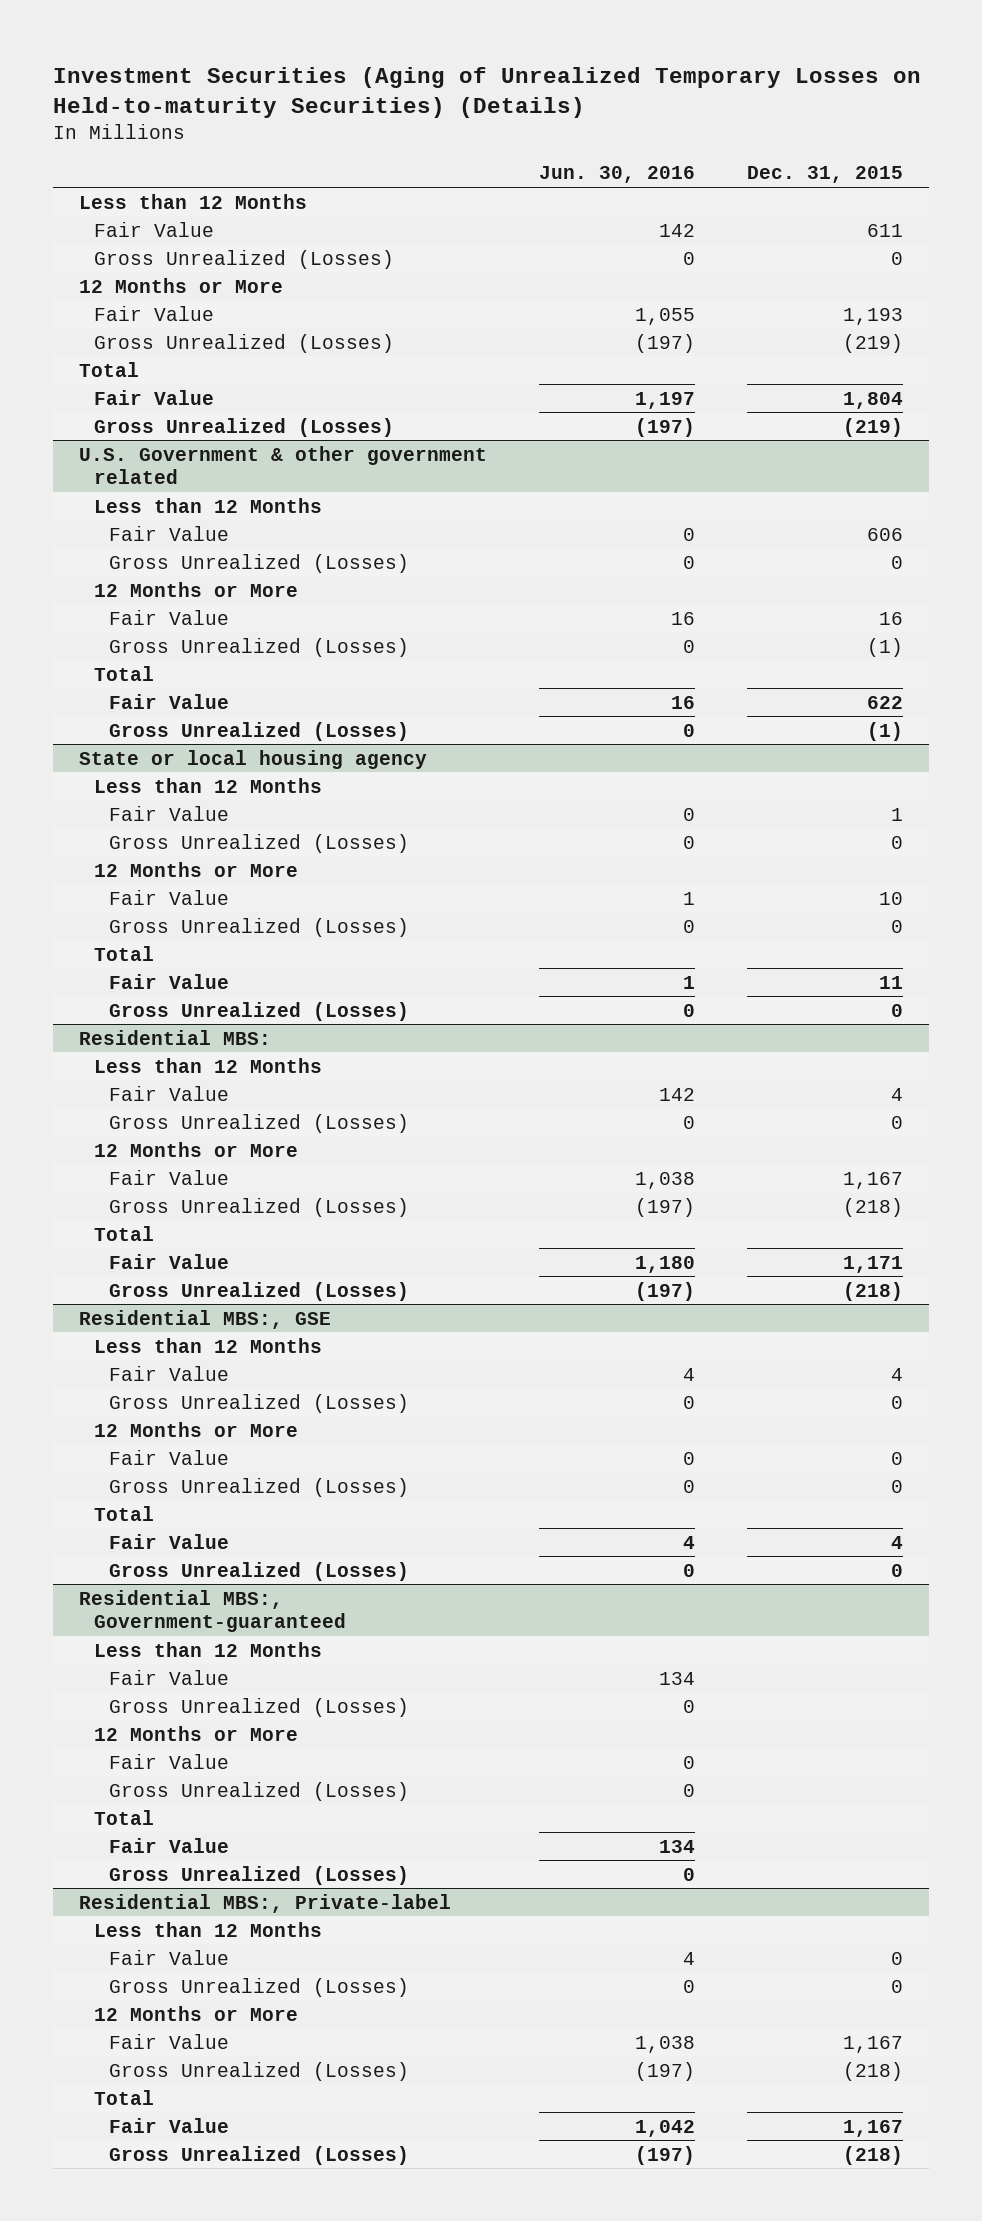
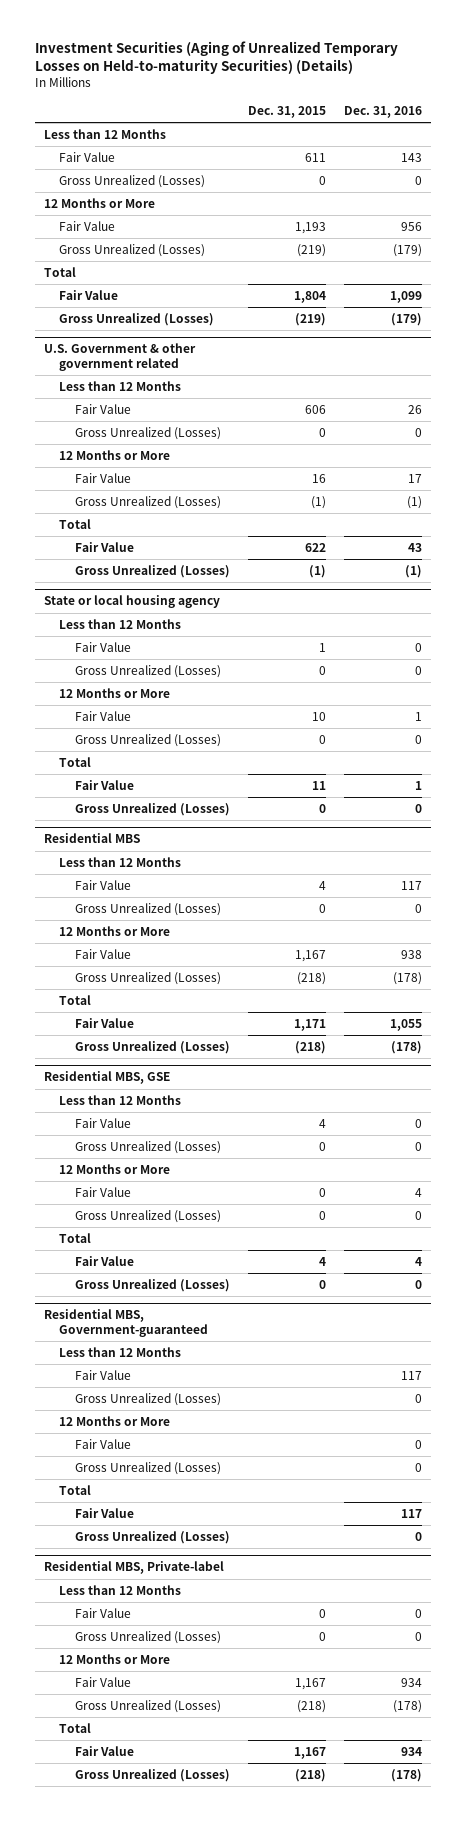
- | Jun. 30, 2016 | Dec. 31, 2015
+ | Dec. 31, 2015 | Dec. 31, 2016
- Residential MBS:
+ Residential MBS
- Residential MBS:, GSE
+ Residential MBS, GSE
- Residential MBS:, Government-guaranteed
+ Residential MBS, Government-guaranteed
- Residential MBS:, Private-label
+ Residential MBS, Private-label

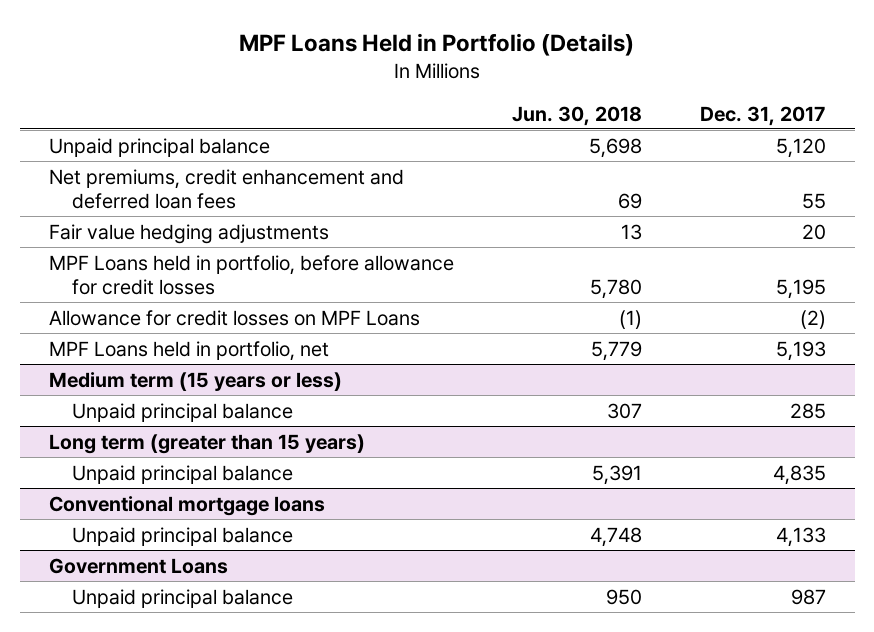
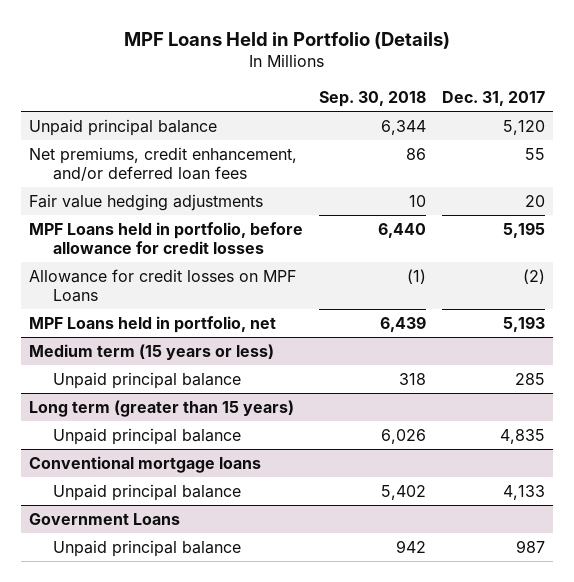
- | Jun. 30, 2018 | Dec. 31, 2017
+ | Sep. 30, 2018 | Dec. 31, 2017
- Net premiums, credit enhancement and deferred loan fees | 69 | 55
+ Net premiums, credit enhancement, and/or deferred loan fees | 86 | 55

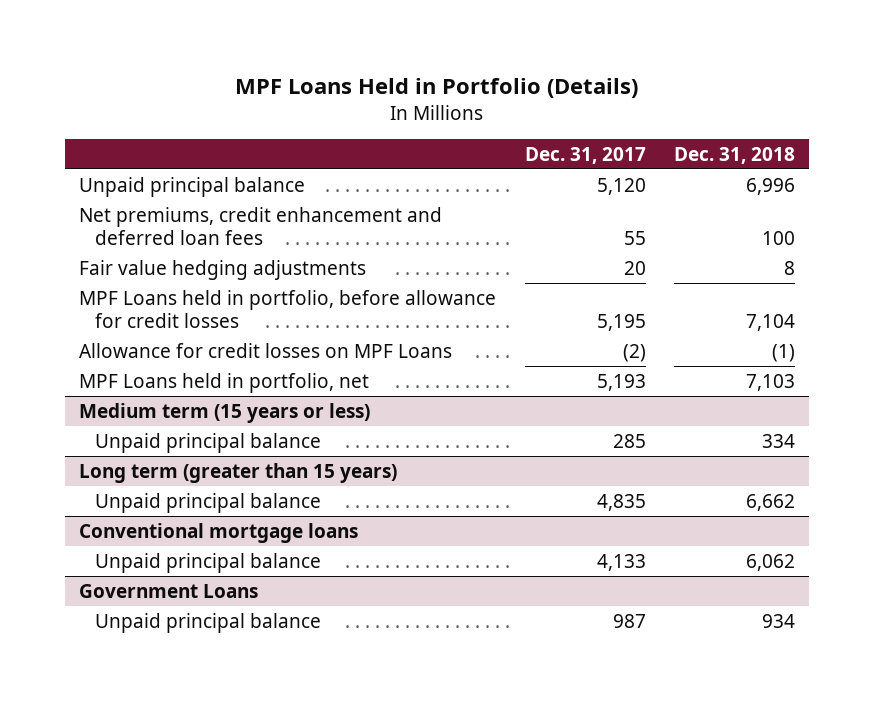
- | Sep. 30, 2018 | Dec. 31, 2017
+ | Dec. 31, 2017 | Dec. 31, 2018
- Net premiums, credit enhancement, and/or deferred loan fees | 86 | 55
+ Net premiums, credit enhancement and deferred loan fees | 55 | 100

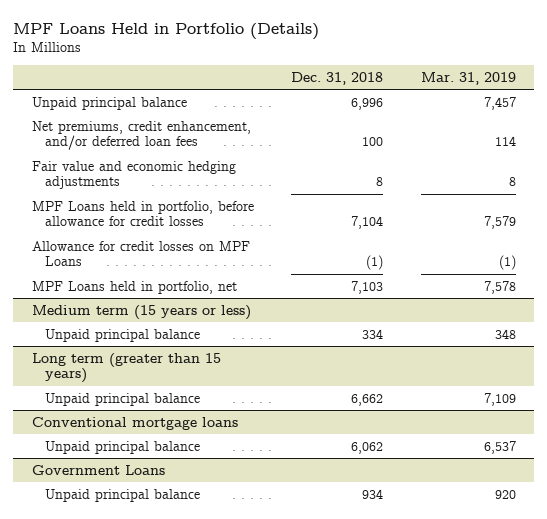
- | Dec. 31, 2017 | Dec. 31, 2018
+ | Dec. 31, 2018 | Mar. 31, 2019
- Net premiums, credit enhancement and deferred loan fees | 55 | 100
- Fair value hedging adjustments | 20 | 8
+ Net premiums, credit enhancement, and/or deferred loan fees | 100 | 114
+ Fair value and economic hedging adjustments | 8 | 8

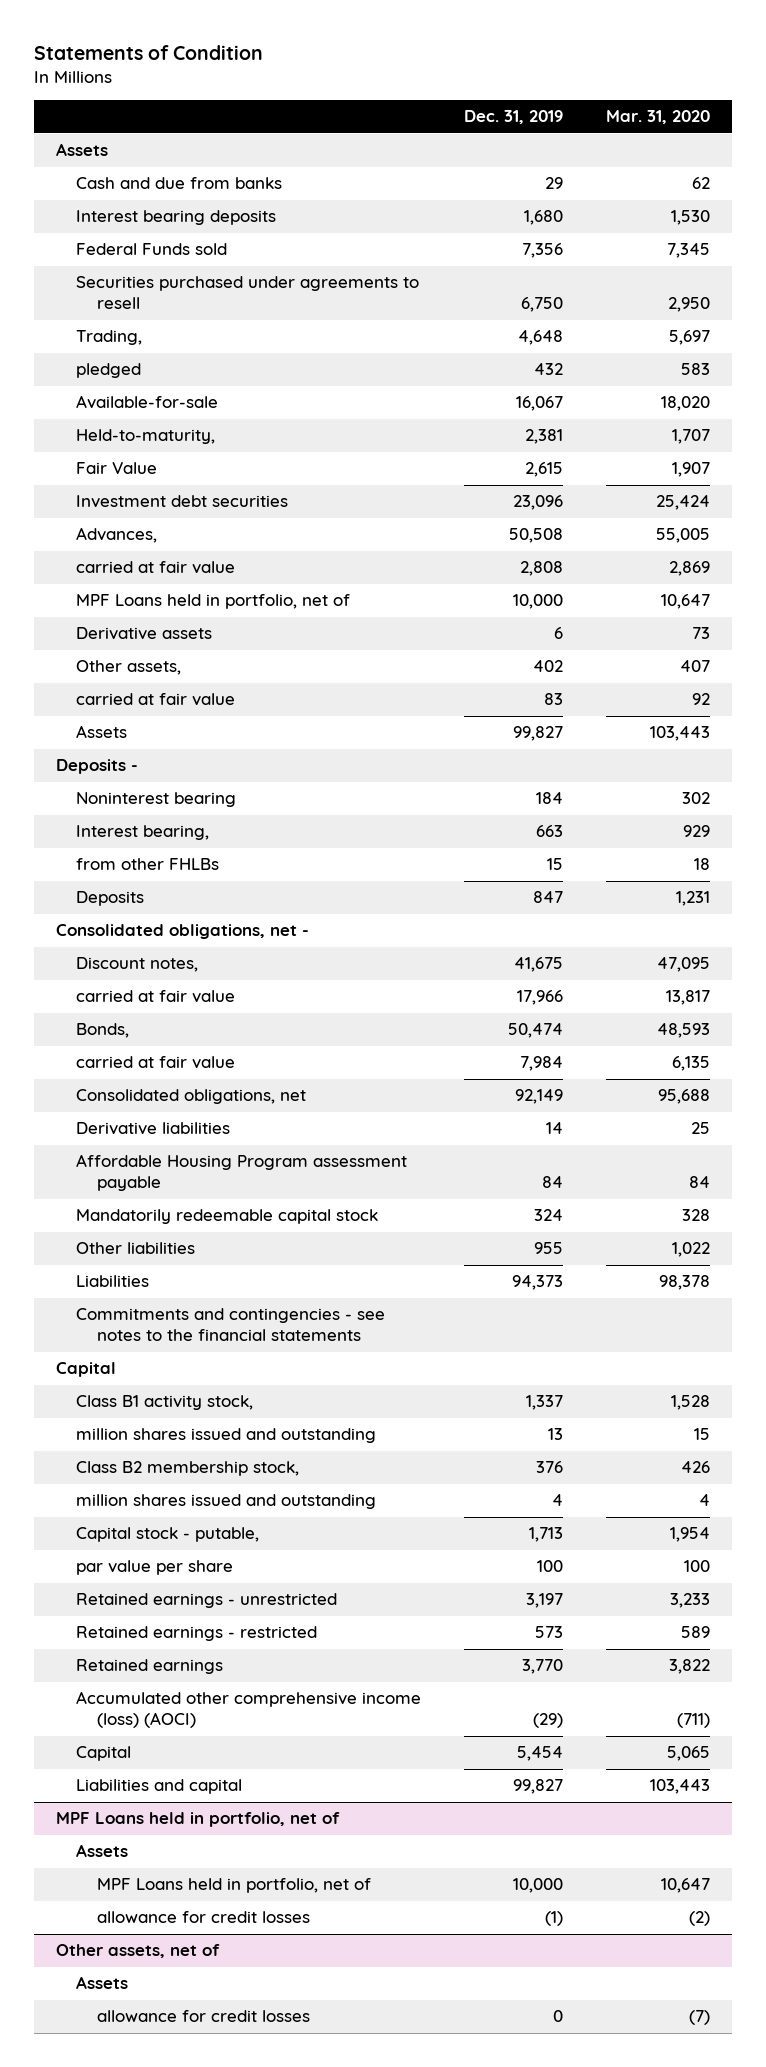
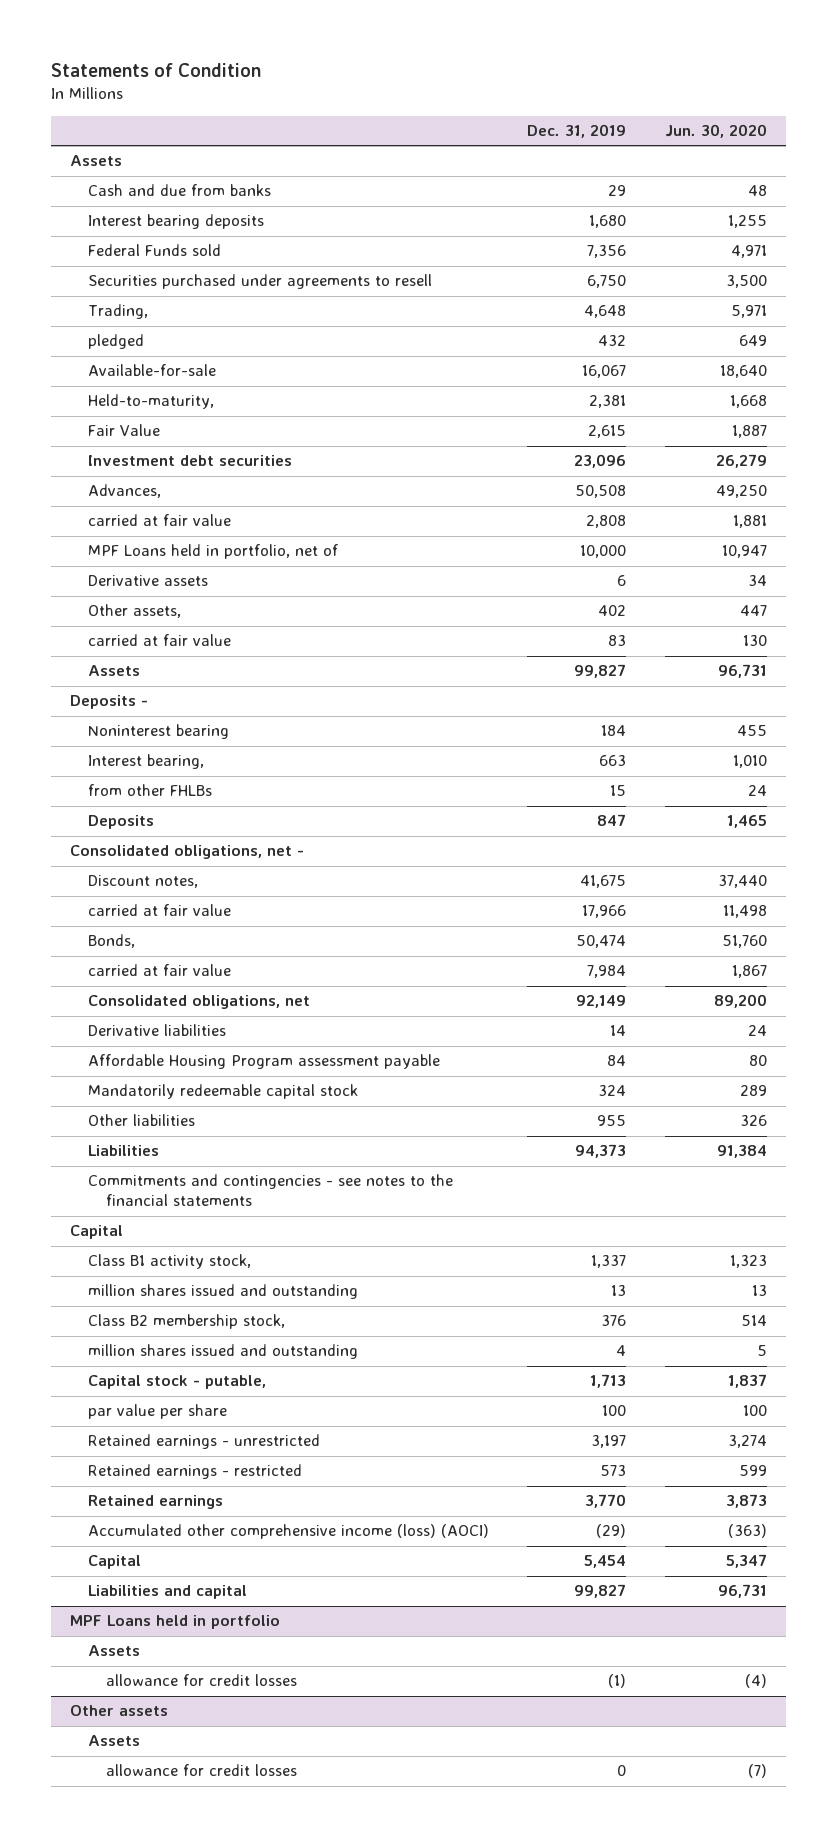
- | Dec. 31, 2019 | Mar. 31, 2020
+ | Dec. 31, 2019 | Jun. 30, 2020
- MPF Loans held in portfolio, net of
+ MPF Loans held in portfolio
- MPF Loans held in portfolio, net of | 10,000 | 10,647
- Other assets, net of
+ Other assets

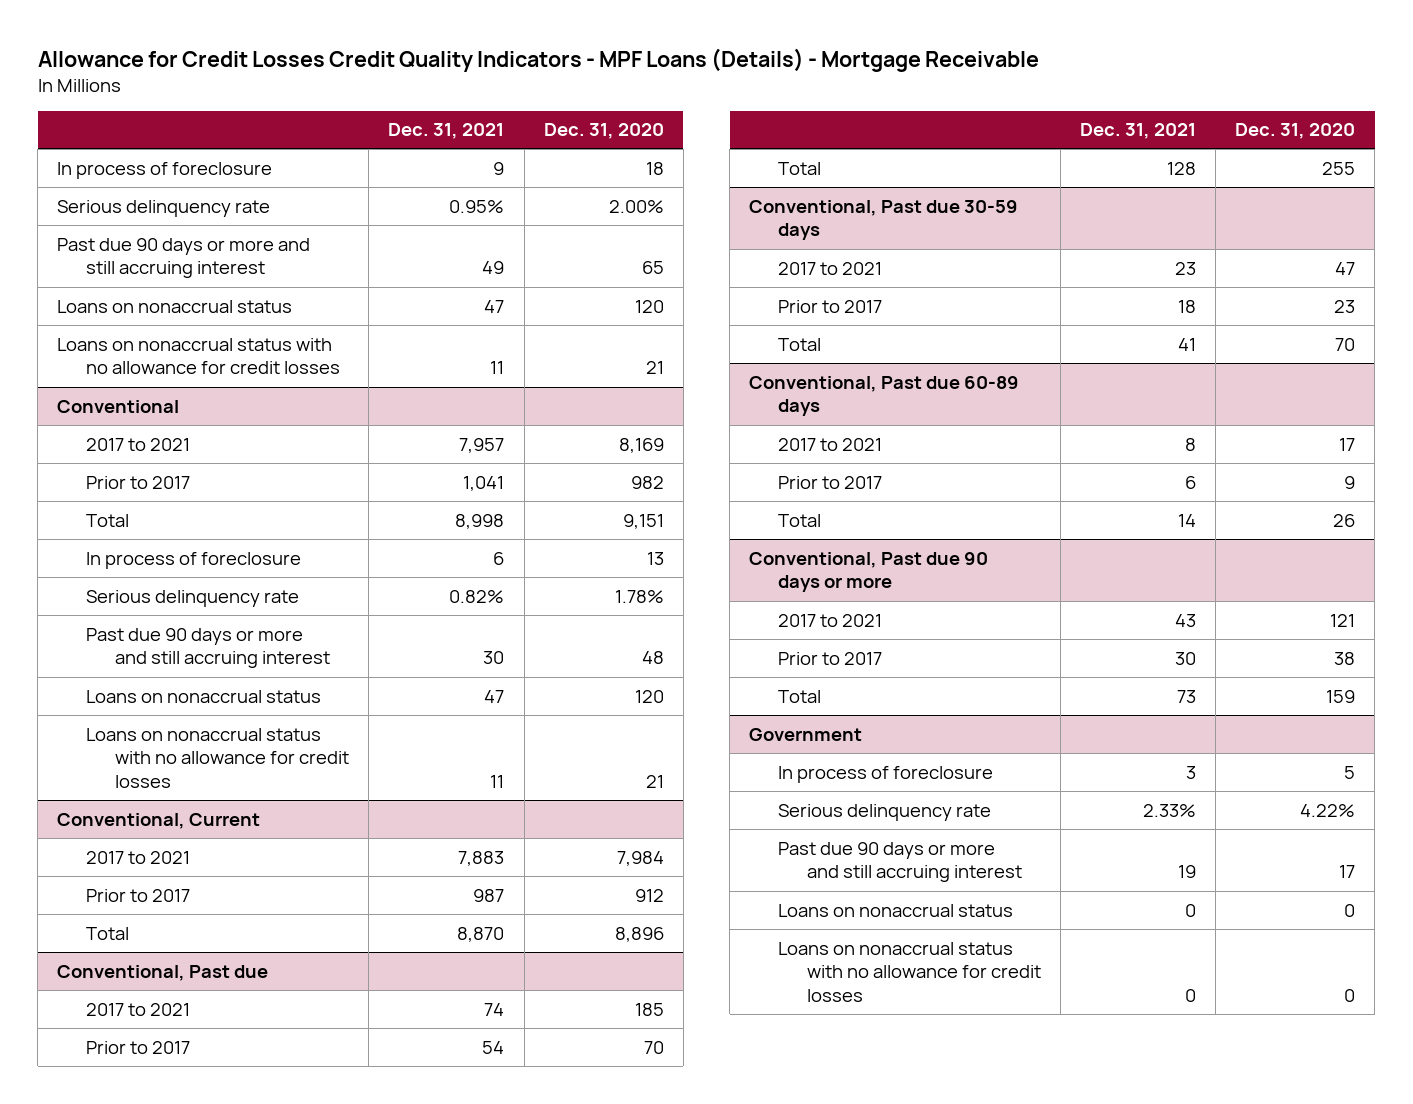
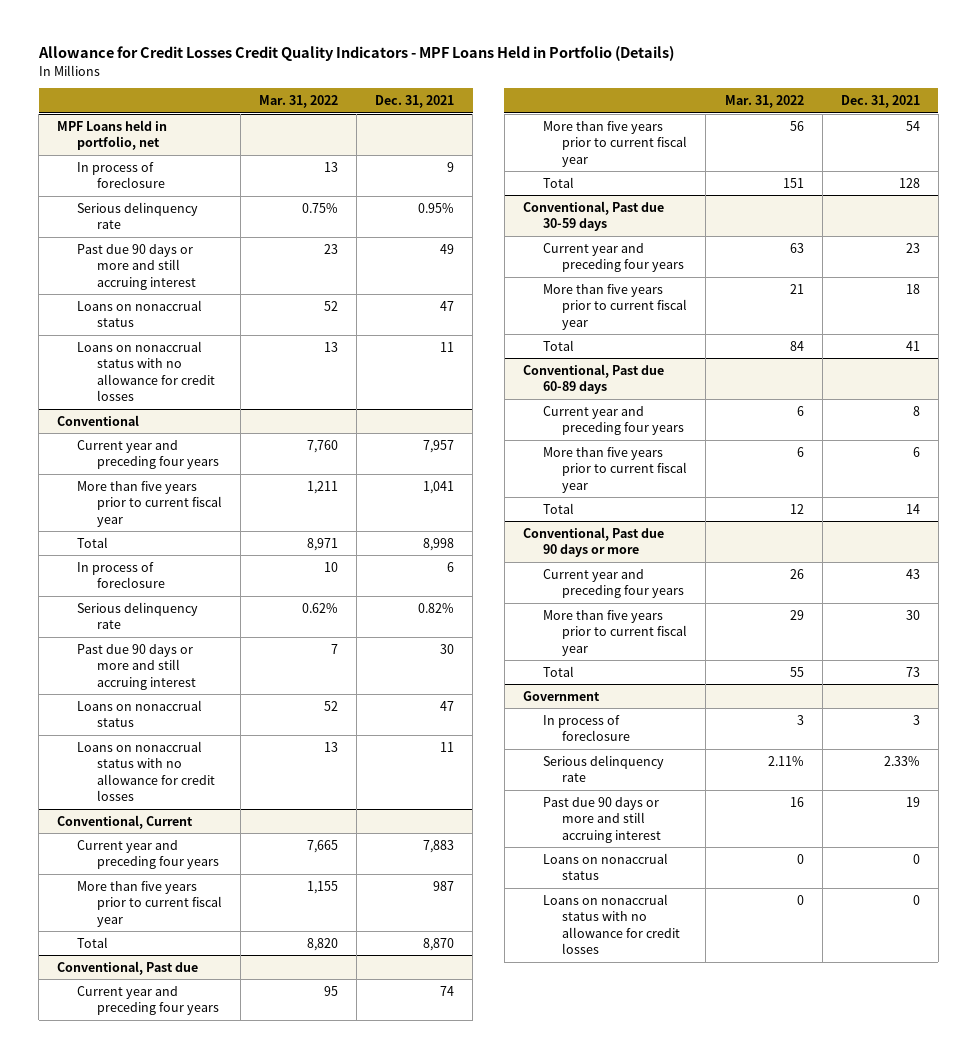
- Allowance for Credit Losses Credit Quality Indicators - MPF Loans (Details) - Mortgage Receivable
+ Allowance for Credit Losses Credit Quality Indicators - MPF Loans Held in Portfolio (Details)
- | Dec. 31, 2021 | Dec. 31, 2020
+ | Mar. 31, 2022 | Dec. 31, 2021
+ MPF Loans held in portfolio, net
@ Conventional
- 2017 to 2021 | 7,957 | 8,169
- Prior to 2017 | 1,041 | 982
+ Current year and preceding four years | 7,760 | 7,957
+ More than five years prior to current fiscal year | 1,211 | 1,041
@ Conventional, Current
- 2017 to 2021 | 7,883 | 7,984
- Prior to 2017 | 987 | 912
+ Current year and preceding four years | 7,665 | 7,883
+ More than five years prior to current fiscal year | 1,155 | 987
@ Conventional, Past due
- 2017 to 2021 | 74 | 185
- Prior to 2017 | 54 | 70
+ Current year and preceding four years | 95 | 74
+ More than five years prior to current fiscal year | 56 | 54
@ Conventional, Past due 30-59 days
- 2017 to 2021 | 23 | 47
- Prior to 2017 | 18 | 23
+ Current year and preceding four years | 63 | 23
+ More than five years prior to current fiscal year | 21 | 18
@ Conventional, Past due 60-89 days
- 2017 to 2021 | 8 | 17
- Prior to 2017 | 6 | 9
+ Current year and preceding four years | 6 | 8
+ More than five years prior to current fiscal year | 6 | 6
@ Conventional, Past due 90 days or more
- 2017 to 2021 | 43 | 121
- Prior to 2017 | 30 | 38
+ Current year and preceding four years | 26 | 43
+ More than five years prior to current fiscal year | 29 | 30

